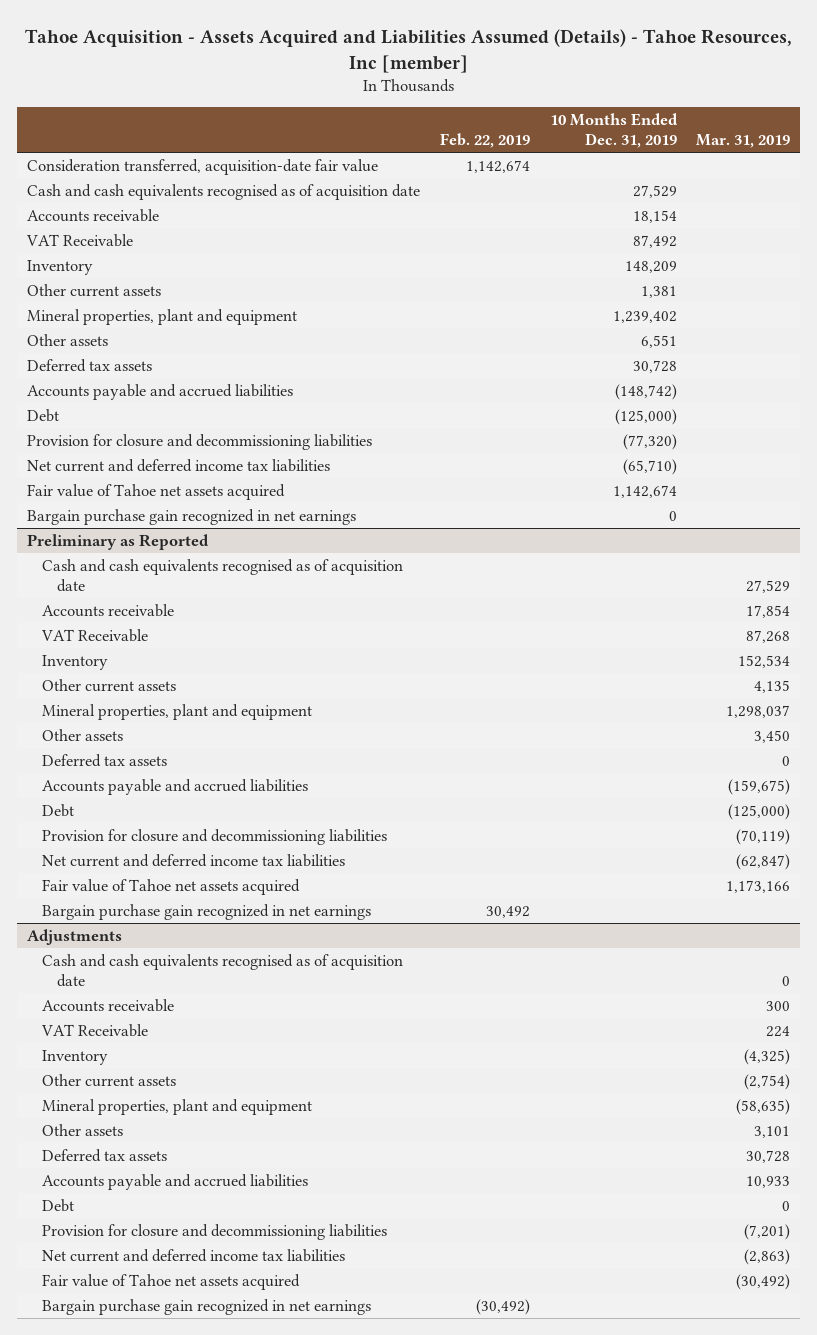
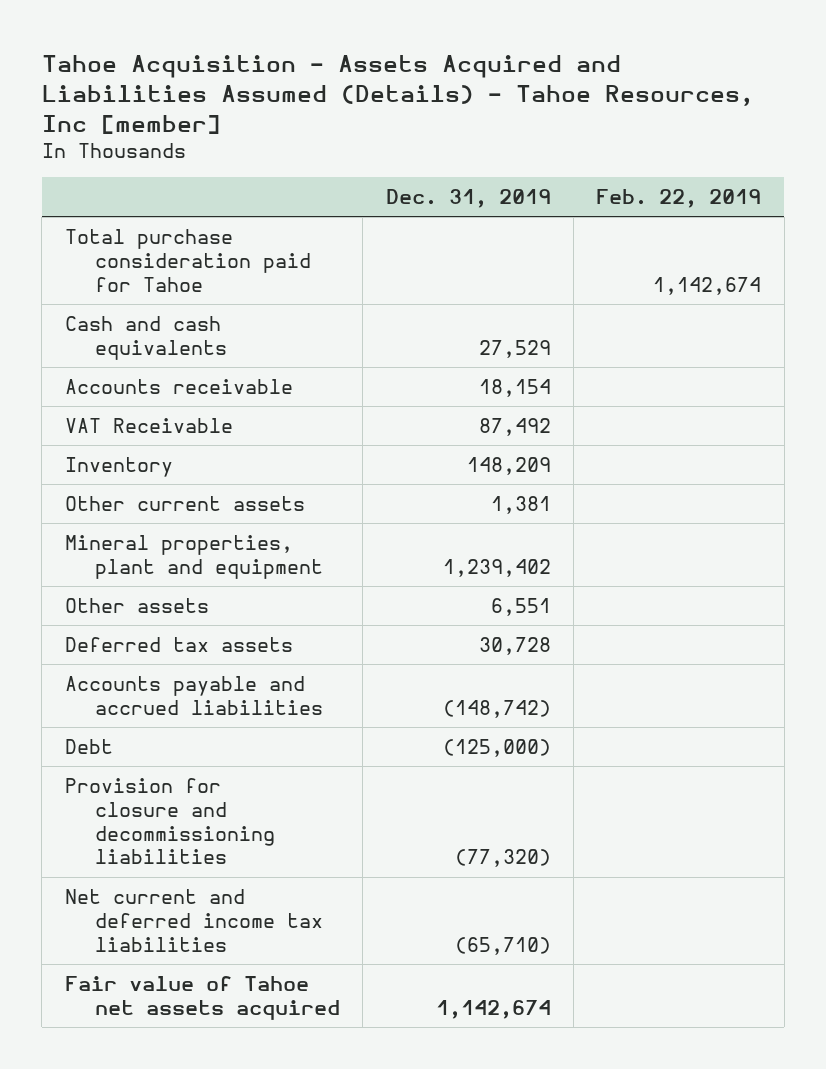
- | Feb. 22, 2019 | 10 Months Ended Dec. 31, 2019 | Mar. 31, 2019
+ | Dec. 31, 2019 | Feb. 22, 2019
- Consideration transferred, acquisition-date fair value | 1,142,674 | |
- Cash and cash equivalents recognised as of acquisition date | | 27,529 |
+ Total purchase consideration paid for Tahoe | | 1,142,674
+ Cash and cash equivalents | 27,529 |
- Bargain purchase gain recognized in net earnings | | 0 |
- Preliminary as Reported
- Cash and cash equivalents recognised as of acquisition date | | | 27,529
- Accounts receivable | | | 17,854
- VAT Receivable | | | 87,268
- Inventory | | | 152,534
- Other current assets | | | 4,135
- Mineral properties, plant and equipment | | | 1,298,037
- Other assets | | | 3,450
- Deferred tax assets | | | 0
- Accounts payable and accrued liabilities | | | (159,675)
- Debt | | | (125,000)
- Provision for closure and decommissioning liabilities | | | (70,119)
- Net current and deferred income tax liabilities | | | (62,847)
- Fair value of Tahoe net assets acquired | | | 1,173,166
- Bargain purchase gain recognized in net earnings | 30,492 | |
- Adjustments
- Cash and cash equivalents recognised as of acquisition date | | | 0
- Accounts receivable | | | 300
- VAT Receivable | | | 224
- Inventory | | | (4,325)
- Other current assets | | | (2,754)
- Mineral properties, plant and equipment | | | (58,635)
- Other assets | | | 3,101
- Deferred tax assets | | | 30,728
- Accounts payable and accrued liabilities | | | 10,933
- Debt | | | 0
- Provision for closure and decommissioning liabilities | | | (7,201)
- Net current and deferred income tax liabilities | | | (2,863)
- Fair value of Tahoe net assets acquired | | | (30,492)
- Bargain purchase gain recognized in net earnings | (30,492) | |

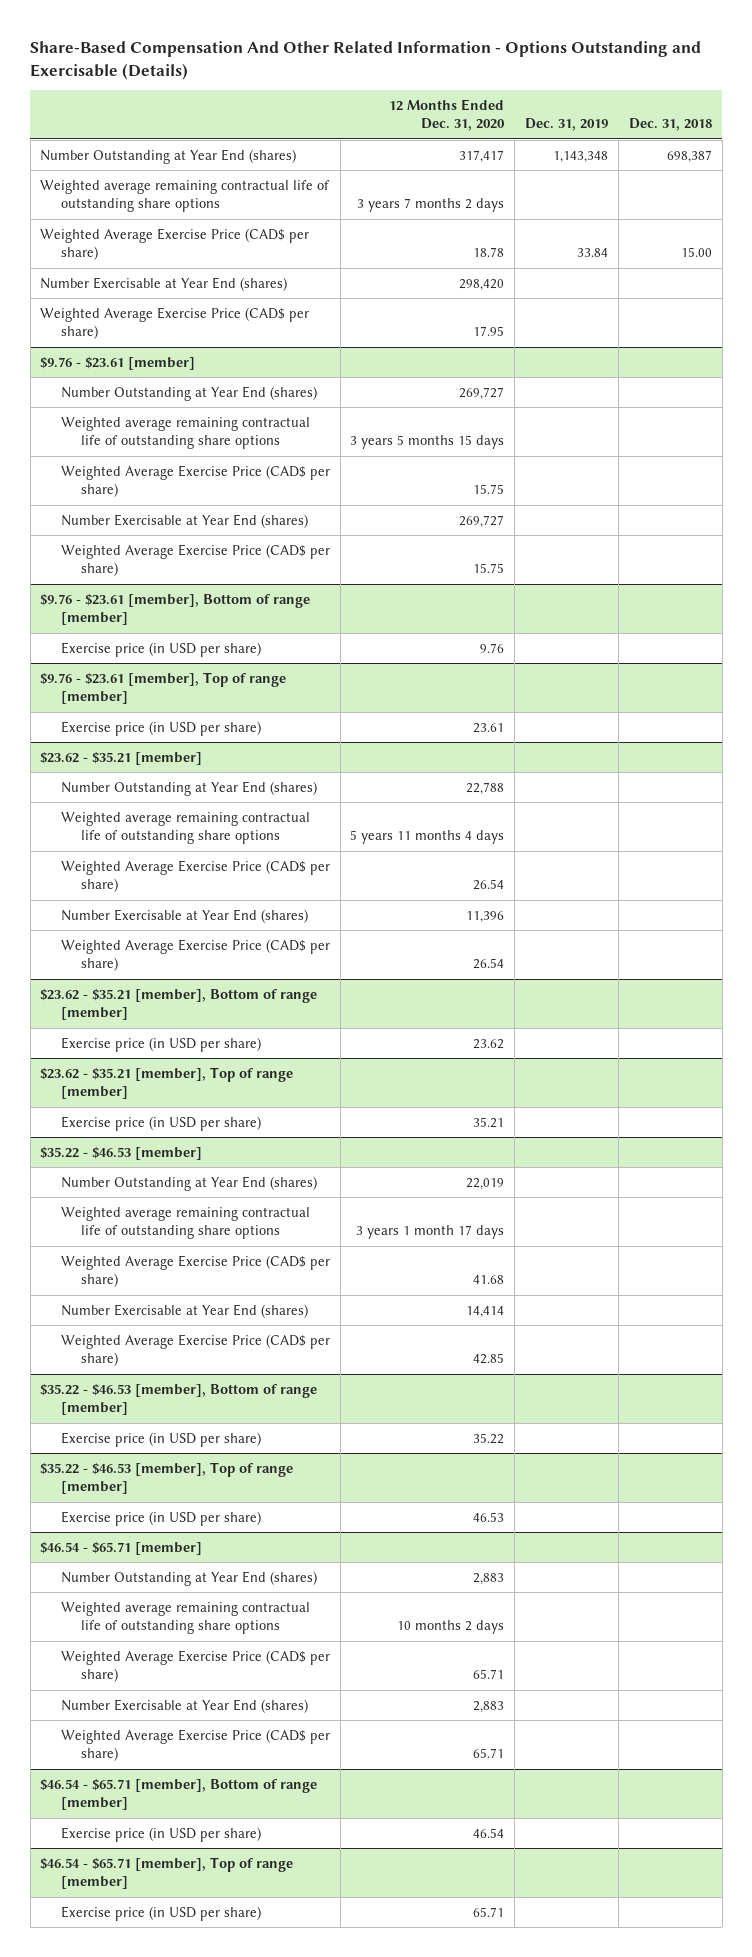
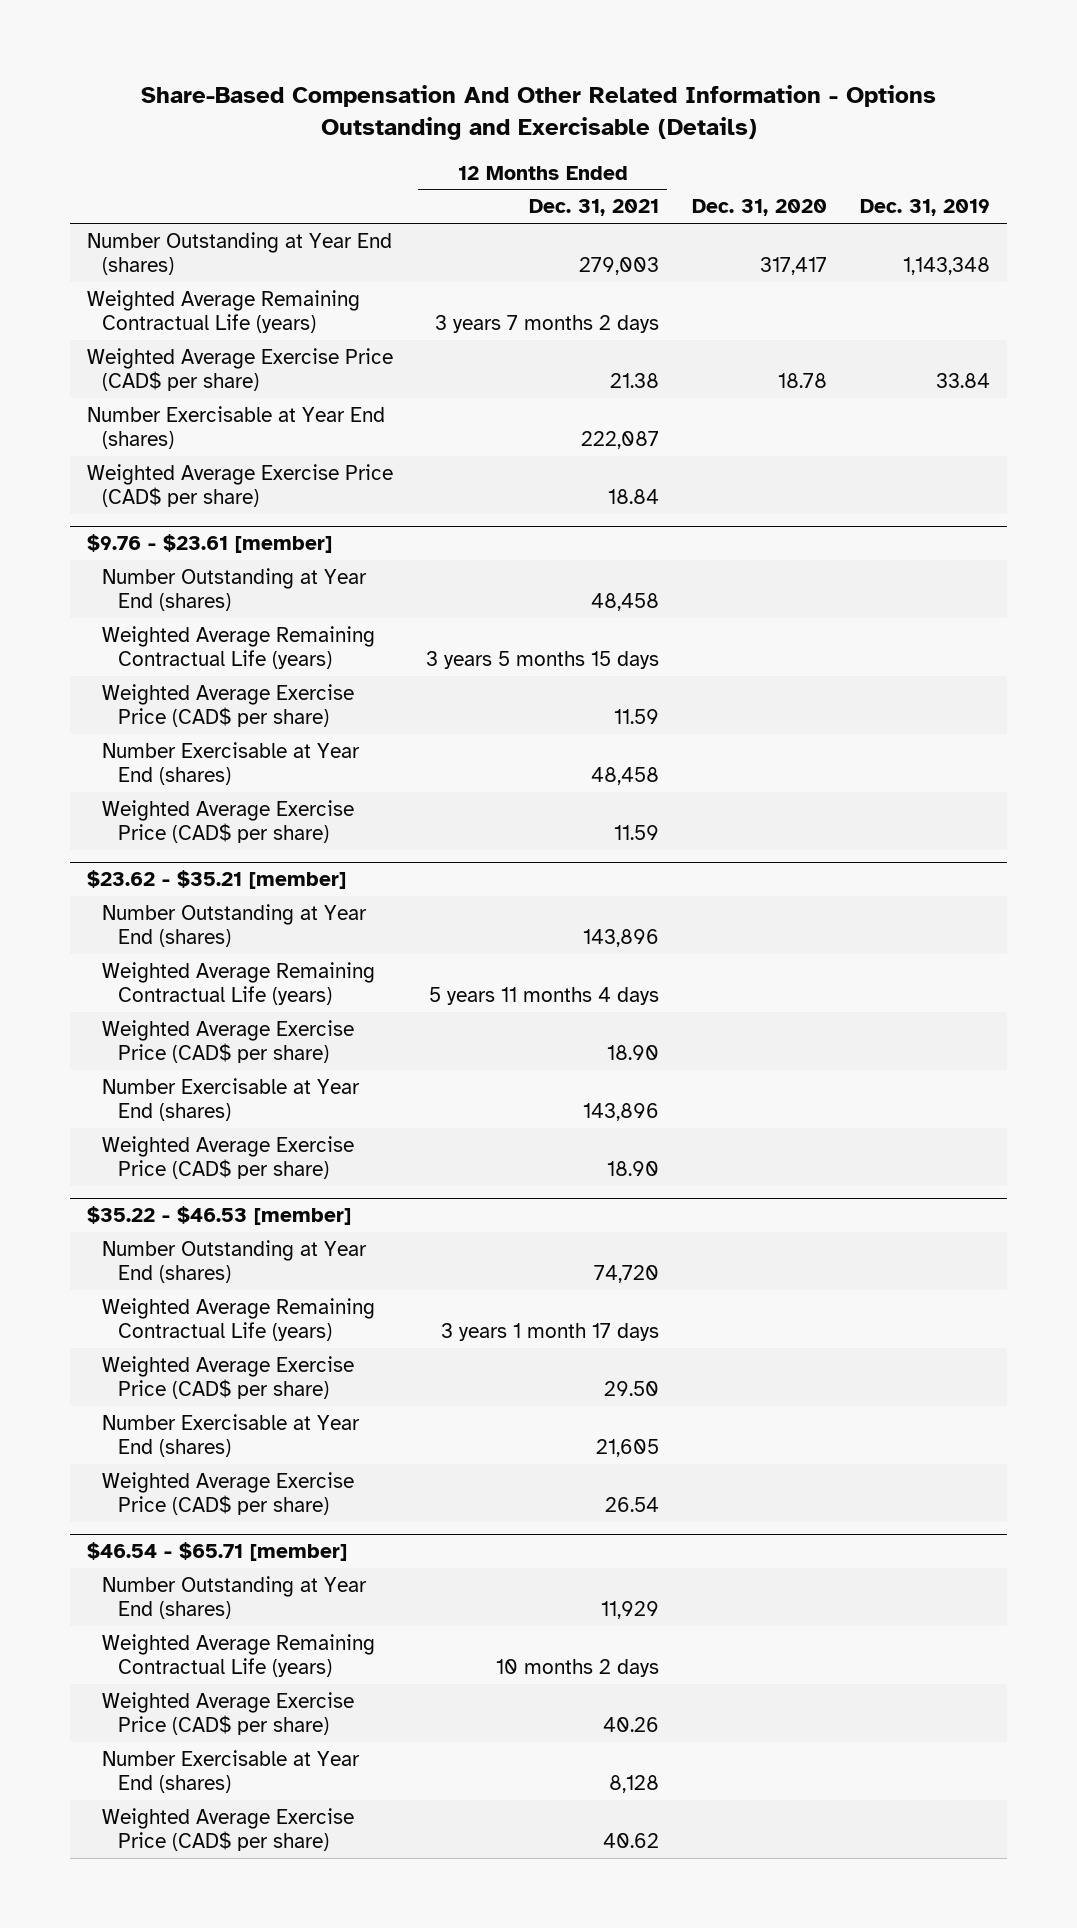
- | 12 Months Ended Dec. 31, 2020 | Dec. 31, 2019 | Dec. 31, 2018
+ | 12 Months Ended Dec. 31, 2021 | Dec. 31, 2020 | Dec. 31, 2019
- Weighted average remaining contractual life of outstanding share options | 3 years 7 months 2 days | |
+ Weighted Average Remaining Contractual Life (years) | 3 years 7 months 2 days | |
@ $9.76 - $23.61 [member]
- Weighted average remaining contractual life of outstanding share options | 3 years 5 months 15 days | |
+ Weighted Average Remaining Contractual Life (years) | 3 years 5 months 15 days | |
- $9.76 - $23.61 [member], Bottom of range [member]
- Exercise price (in USD per share) | 9.76 | |
- $9.76 - $23.61 [member], Top of range [member]
- Exercise price (in USD per share) | 23.61 | |
@ $23.62 - $35.21 [member]
- Weighted average remaining contractual life of outstanding share options | 5 years 11 months 4 days | |
+ Weighted Average Remaining Contractual Life (years) | 5 years 11 months 4 days | |
- $23.62 - $35.21 [member], Bottom of range [member]
- Exercise price (in USD per share) | 23.62 | |
- $23.62 - $35.21 [member], Top of range [member]
- Exercise price (in USD per share) | 35.21 | |
@ $35.22 - $46.53 [member]
- Weighted average remaining contractual life of outstanding share options | 3 years 1 month 17 days | |
+ Weighted Average Remaining Contractual Life (years) | 3 years 1 month 17 days | |
- $35.22 - $46.53 [member], Bottom of range [member]
- Exercise price (in USD per share) | 35.22 | |
- $35.22 - $46.53 [member], Top of range [member]
- Exercise price (in USD per share) | 46.53 | |
@ $46.54 - $65.71 [member]
- Weighted average remaining contractual life of outstanding share options | 10 months 2 days | |
+ Weighted Average Remaining Contractual Life (years) | 10 months 2 days | |
- $46.54 - $65.71 [member], Bottom of range [member]
- Exercise price (in USD per share) | 46.54 | |
- $46.54 - $65.71 [member], Top of range [member]
- Exercise price (in USD per share) | 65.71 | |

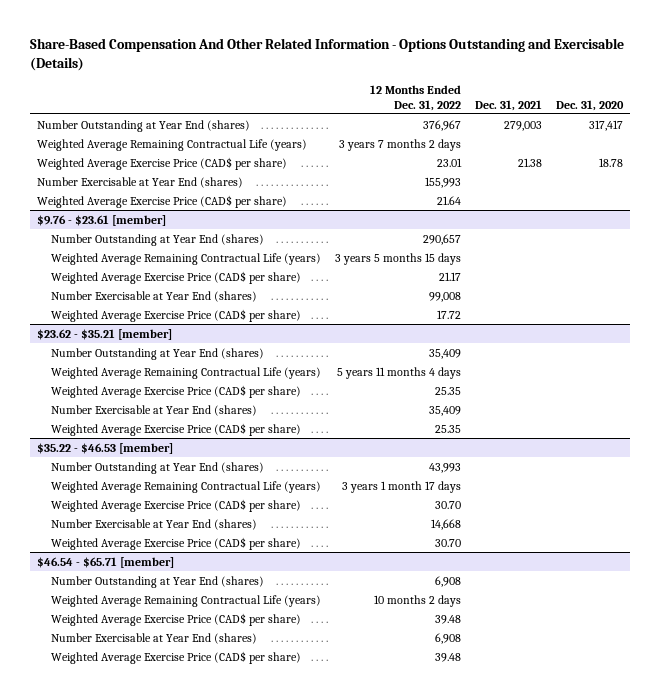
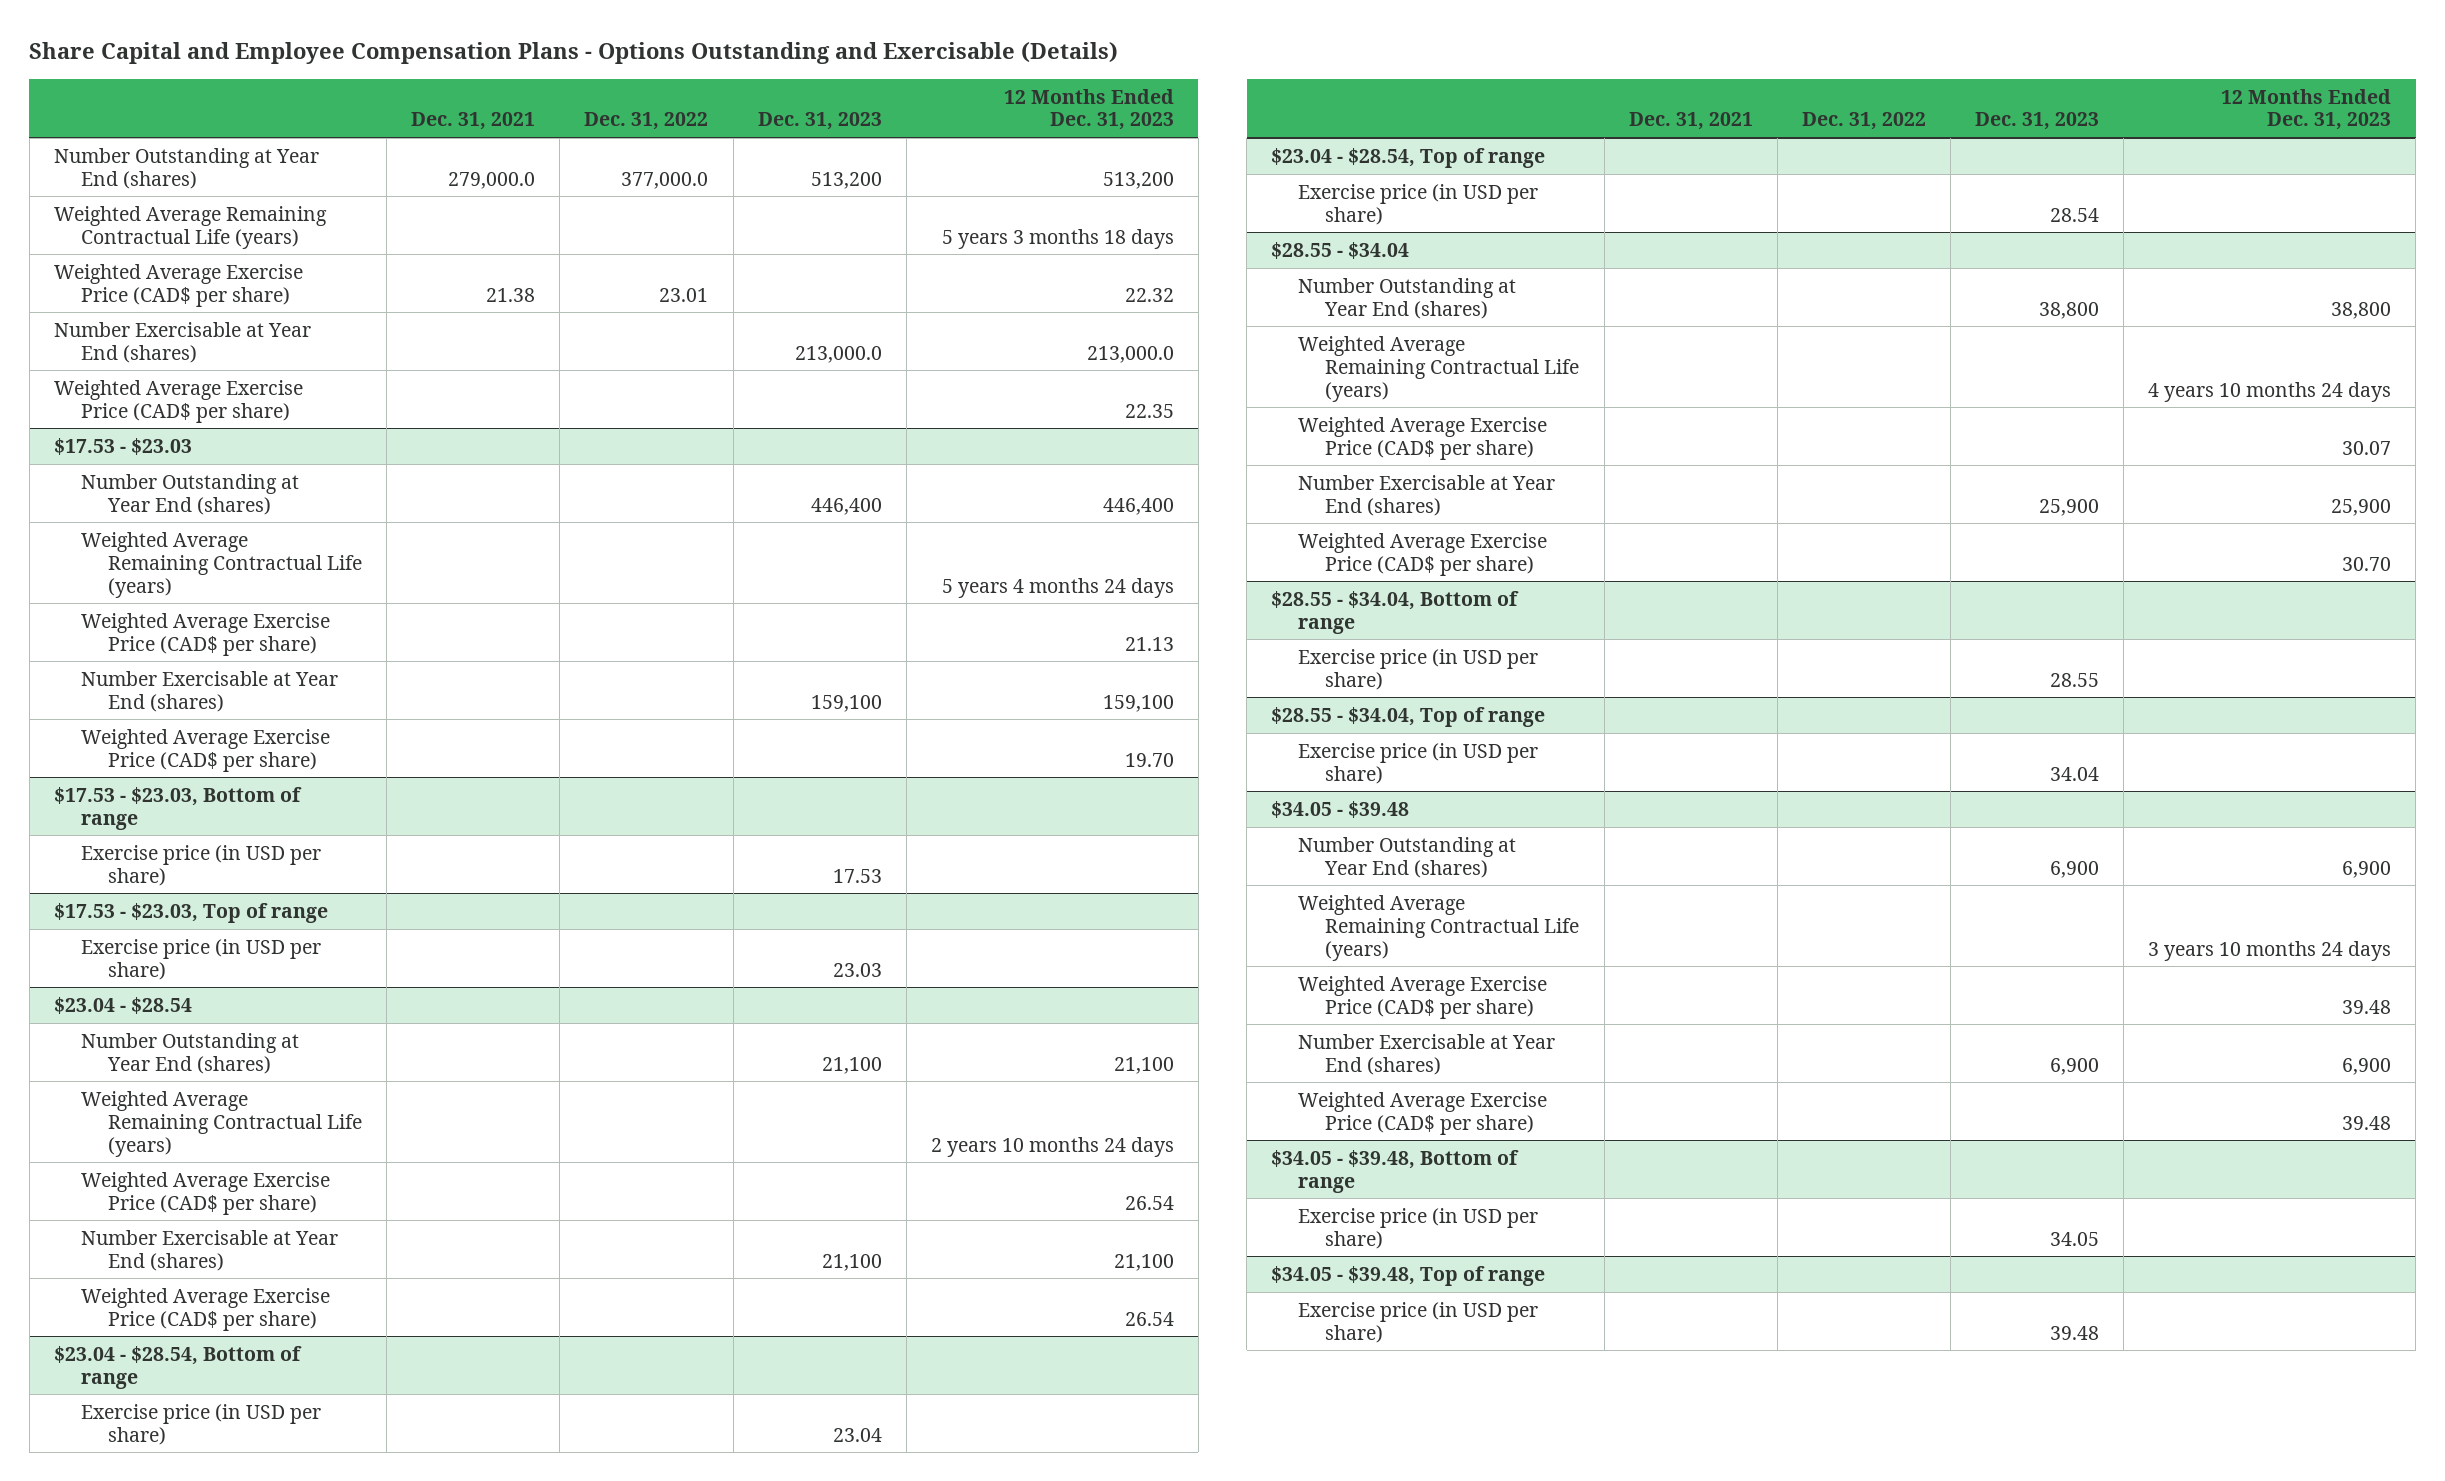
- Share-Based Compensation And Other Related Information - Options Outstanding and Exercisable (Details)
+ Share Capital and Employee Compensation Plans - Options Outstanding and Exercisable (Details)
- | 12 Months Ended Dec. 31, 2022 | Dec. 31, 2021 | Dec. 31, 2020
+ | Dec. 31, 2021 | Dec. 31, 2022 | Dec. 31, 2023 | 12 Months Ended Dec. 31, 2023
- Number Outstanding at Year End (shares) | 376,967 | 279,003 | 317,417
+ Number Outstanding at Year End (shares) | 279,000.0 | 377,000.0 | 513,200 | 513,200
- $9.76 - $23.61 [member]
+ $17.53 - $23.03
- $23.62 - $35.21 [member]
+ $17.53 - $23.03, Bottom of range
+ Exercise price (in USD per share) | | | 17.53 |
+ $17.53 - $23.03, Top of range
+ Exercise price (in USD per share) | | | 23.03 |
+ $23.04 - $28.54
- $35.22 - $46.53 [member]
+ $23.04 - $28.54, Bottom of range
+ Exercise price (in USD per share) | | | 23.04 |
+ $23.04 - $28.54, Top of range
+ Exercise price (in USD per share) | | | 28.54 |
+ $28.55 - $34.04
- $46.54 - $65.71 [member]
+ $28.55 - $34.04, Bottom of range
+ Exercise price (in USD per share) | | | 28.55 |
+ $28.55 - $34.04, Top of range
+ Exercise price (in USD per share) | | | 34.04 |
+ $34.05 - $39.48
+ $34.05 - $39.48, Bottom of range
+ Exercise price (in USD per share) | | | 34.05 |
+ $34.05 - $39.48, Top of range
+ Exercise price (in USD per share) | | | 39.48 |

